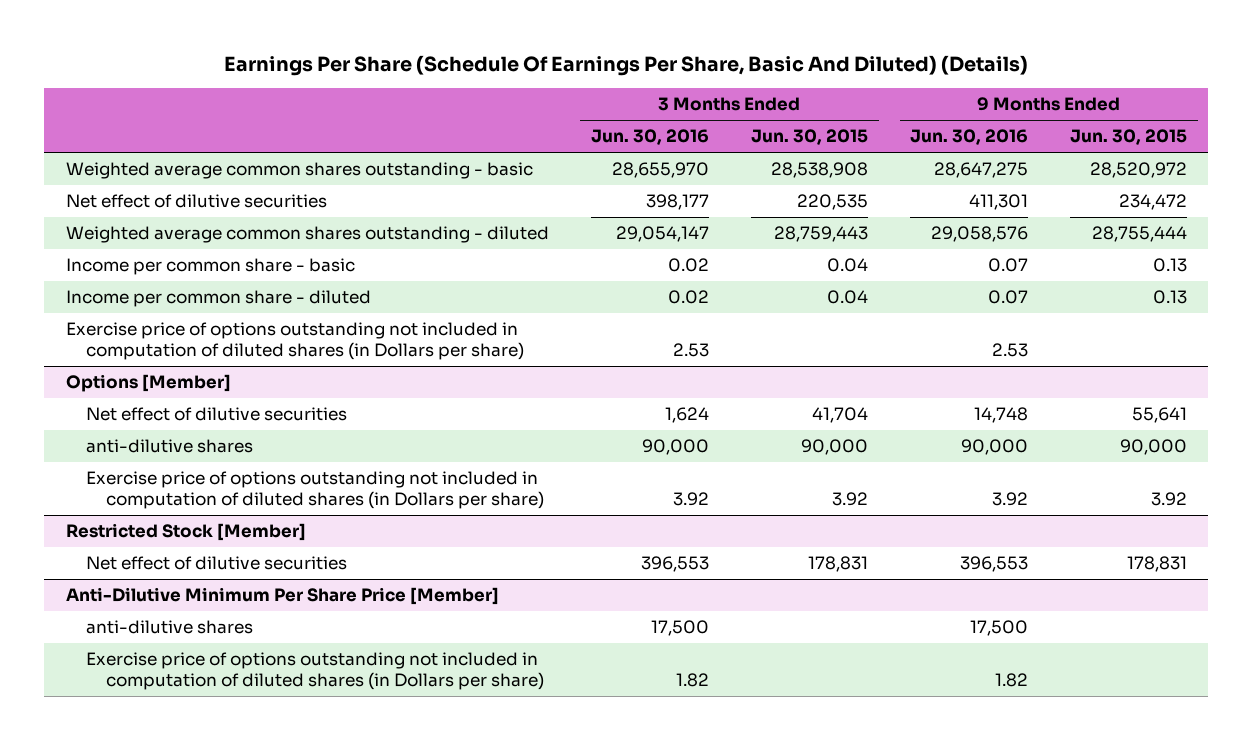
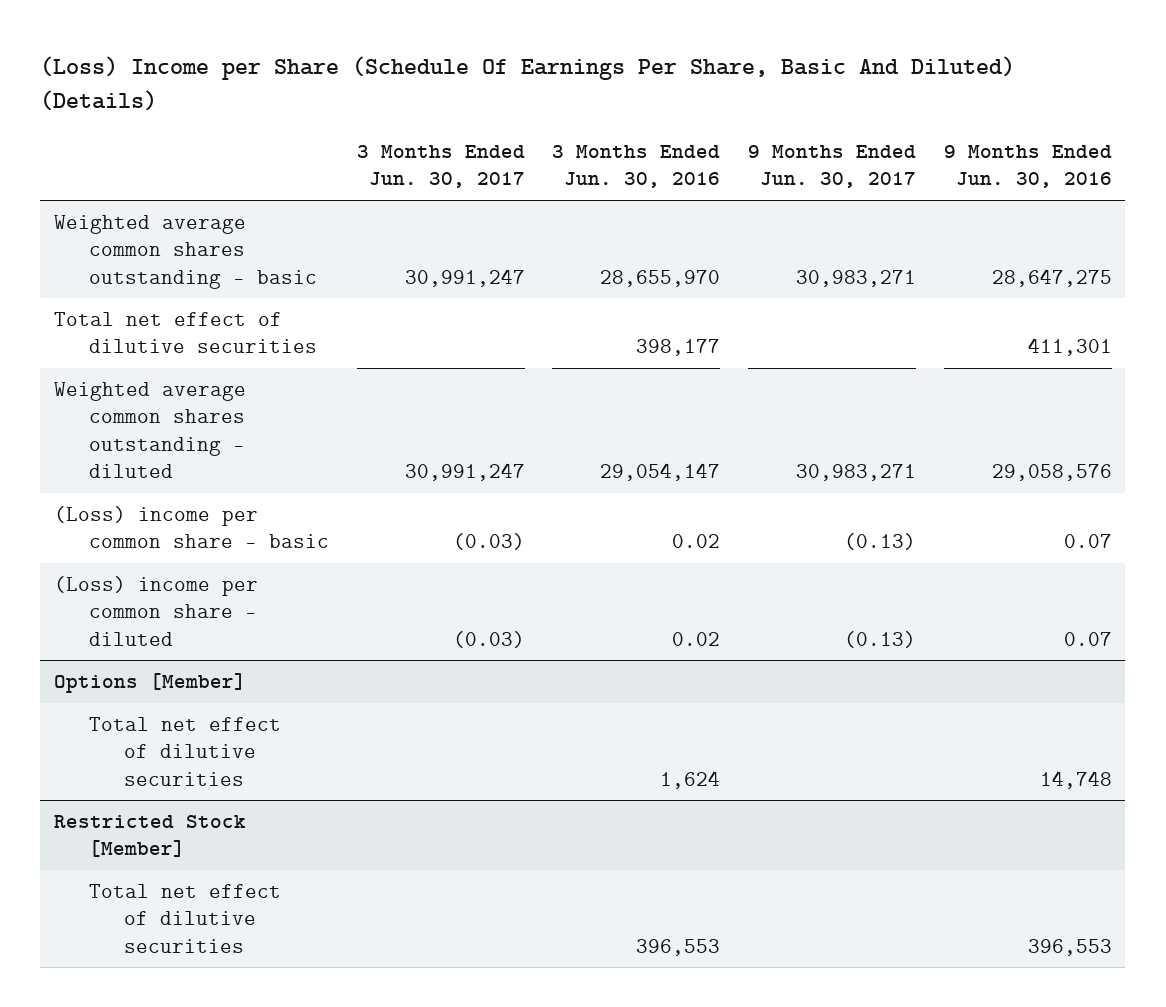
- Earnings Per Share (Schedule Of Earnings Per Share, Basic And Diluted) (Details)
+ (Loss) Income per Share (Schedule Of Earnings Per Share, Basic And Diluted) (Details)
- | 3 Months Ended Jun. 30, 2016 | 3 Months Ended Jun. 30, 2015 | 9 Months Ended Jun. 30, 2016 | 9 Months Ended Jun. 30, 2015
+ | 3 Months Ended Jun. 30, 2017 | 3 Months Ended Jun. 30, 2016 | 9 Months Ended Jun. 30, 2017 | 9 Months Ended Jun. 30, 2016
- Net effect of dilutive securities | 398,177 | 220,535 | 411,301 | 234,472
+ Total net effect of dilutive securities | | 398,177 | | 411,301
- Income per common share - basic | 0.02 | 0.04 | 0.07 | 0.13
- Income per common share - diluted | 0.02 | 0.04 | 0.07 | 0.13
- Exercise price of options outstanding not included in computation of diluted shares (in Dollars per share) | 2.53 | | 2.53 |
+ (Loss) income per common share - basic | (0.03) | 0.02 | (0.13) | 0.07
+ (Loss) income per common share - diluted | (0.03) | 0.02 | (0.13) | 0.07
@ Options [Member]
- Net effect of dilutive securities | 1,624 | 41,704 | 14,748 | 55,641
- anti-dilutive shares | 90,000 | 90,000 | 90,000 | 90,000
- Exercise price of options outstanding not included in computation of diluted shares (in Dollars per share) | 3.92 | 3.92 | 3.92 | 3.92
+ Total net effect of dilutive securities | | 1,624 | | 14,748
@ Restricted Stock [Member]
- Net effect of dilutive securities | 396,553 | 178,831 | 396,553 | 178,831
- Anti-Dilutive Minimum Per Share Price [Member]
- anti-dilutive shares | 17,500 | | 17,500 |
- Exercise price of options outstanding not included in computation of diluted shares (in Dollars per share) | 1.82 | | 1.82 |
@ Restricted Stock [Member]
+ Total net effect of dilutive securities | | 396,553 | | 396,553

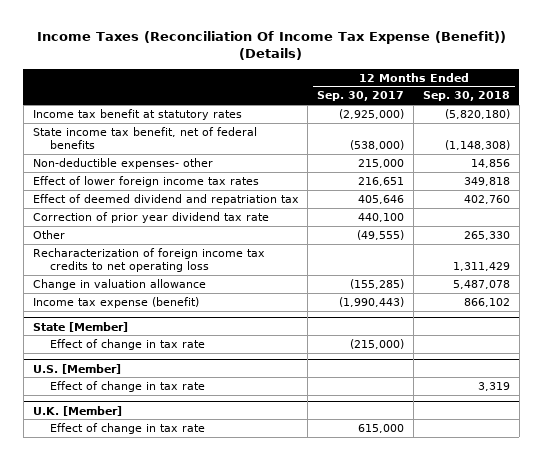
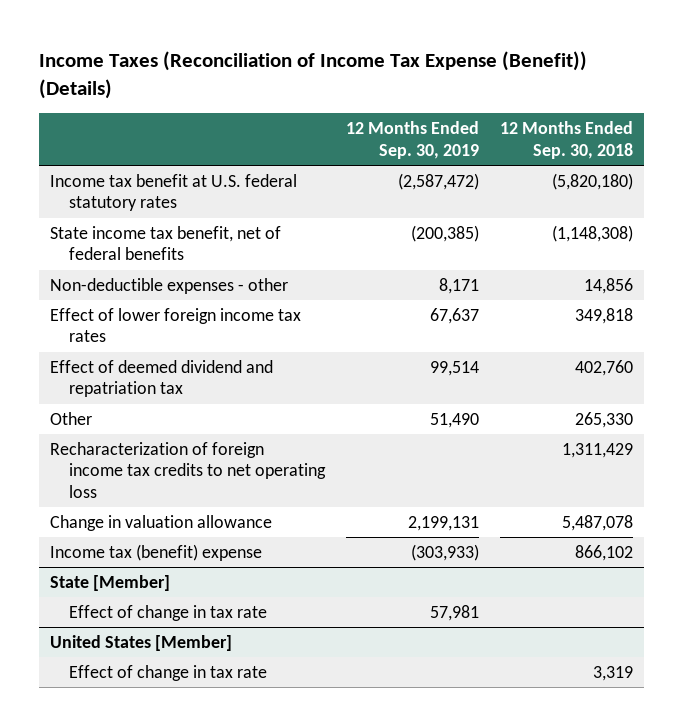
- Income Taxes (Reconciliation Of Income Tax Expense (Benefit)) (Details)
+ Income Taxes (Reconciliation of Income Tax Expense (Benefit)) (Details)
- | 12 Months Ended Sep. 30, 2017 | 12 Months Ended Sep. 30, 2018
+ | 12 Months Ended Sep. 30, 2019 | 12 Months Ended Sep. 30, 2018
- Income tax benefit at statutory rates | (2,925,000) | (5,820,180)
+ Income tax benefit at U.S. federal statutory rates | (2,587,472) | (5,820,180)
- Non-deductible expenses- other | 215,000 | 14,856
+ Non-deductible expenses - other | 8,171 | 14,856
- Correction of prior year dividend tax rate | 440,100 |
- Income tax expense (benefit) | (1,990,443) | 866,102
+ Income tax (benefit) expense | (303,933) | 866,102
- U.S. [Member]
+ United States [Member]
- U.K. [Member]
- Effect of change in tax rate | 615,000 |

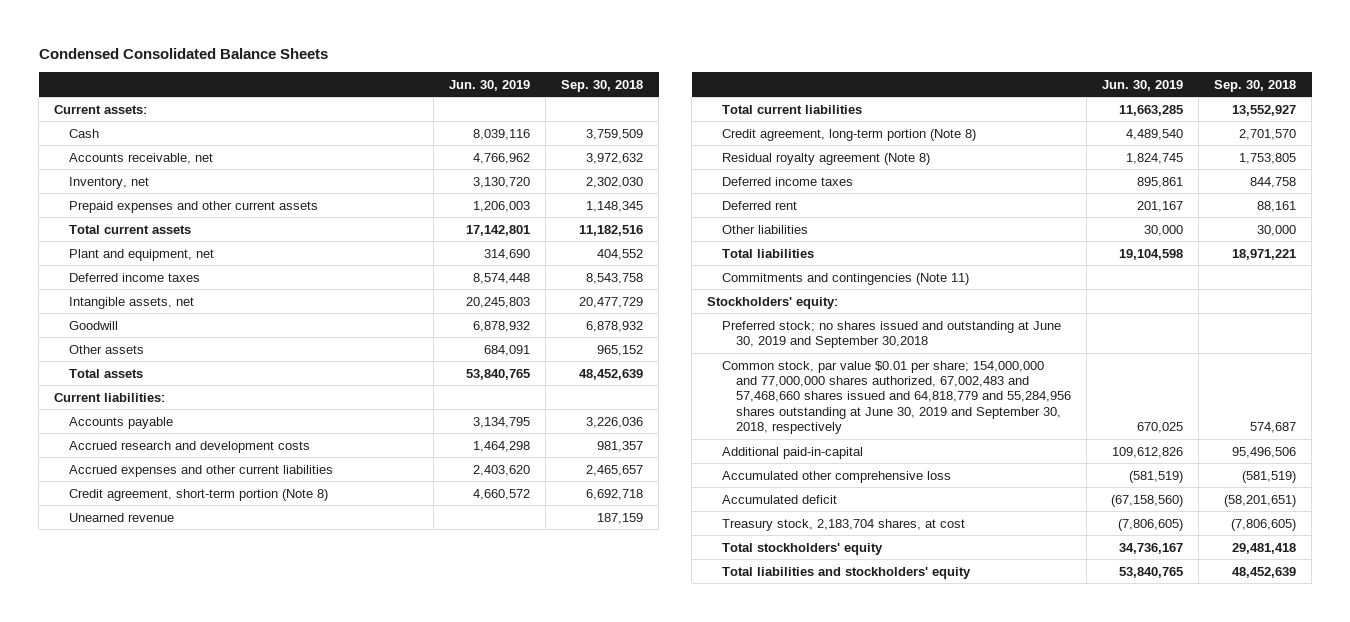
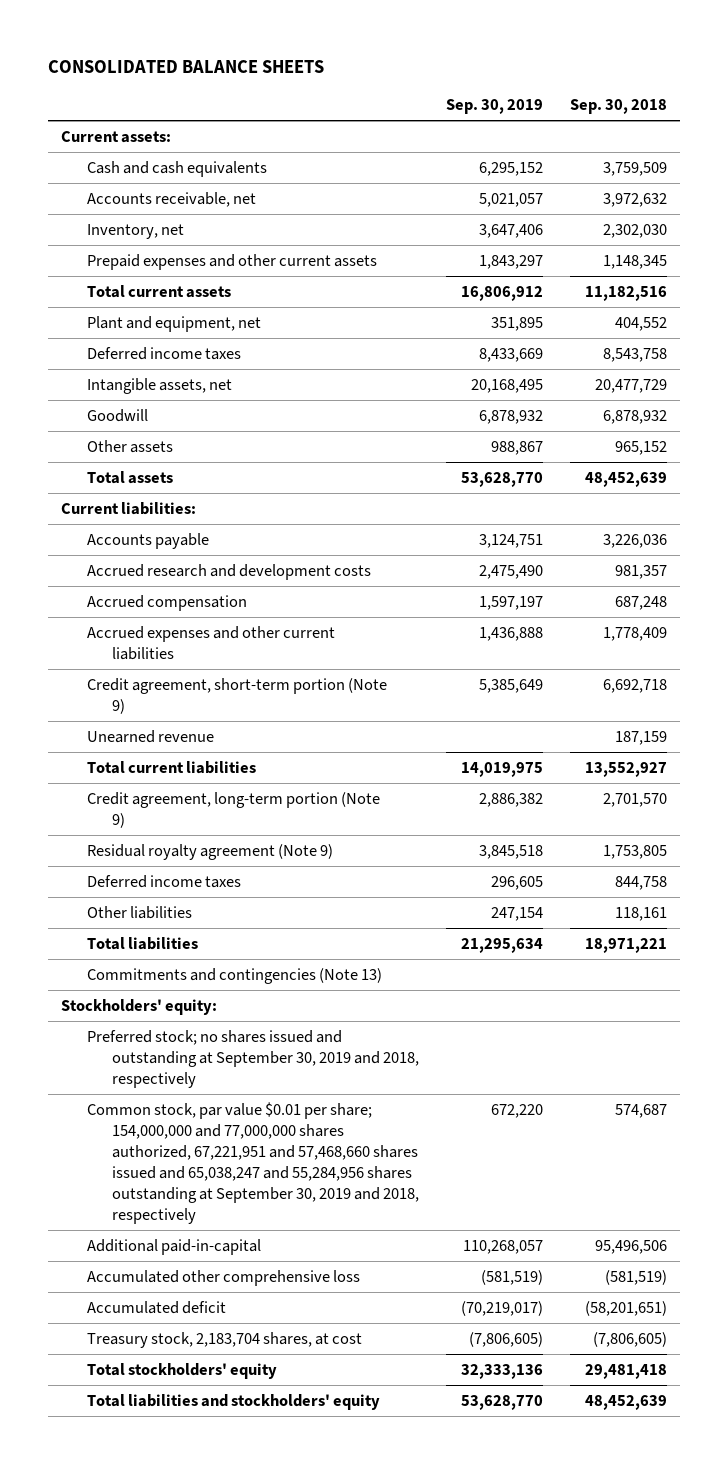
- Condensed Consolidated Balance Sheets
+ CONSOLIDATED BALANCE SHEETS
- | Jun. 30, 2019 | Sep. 30, 2018
+ | Sep. 30, 2019 | Sep. 30, 2018
- Cash | 8,039,116 | 3,759,509
+ Cash and cash equivalents | 6,295,152 | 3,759,509
- Accrued expenses and other current liabilities | 2,403,620 | 2,465,657
- Credit agreement, short-term portion (Note 8) | 4,660,572 | 6,692,718
+ Accrued compensation | 1,597,197 | 687,248
+ Accrued expenses and other current liabilities | 1,436,888 | 1,778,409
+ Credit agreement, short-term portion (Note 9) | 5,385,649 | 6,692,718
- Credit agreement, long-term portion (Note 8) | 4,489,540 | 2,701,570
- Residual royalty agreement (Note 8) | 1,824,745 | 1,753,805
+ Credit agreement, long-term portion (Note 9) | 2,886,382 | 2,701,570
+ Residual royalty agreement (Note 9) | 3,845,518 | 1,753,805
- Deferred rent | 201,167 | 88,161
- Other liabilities | 30,000 | 30,000
+ Other liabilities | 247,154 | 118,161
- Commitments and contingencies (Note 11)
+ Commitments and contingencies (Note 13)
- Preferred stock; no shares issued and outstanding at June 30, 2019 and September 30,2018
- Common stock, par value $0.01 per share; 154,000,000 and 77,000,000 shares authorized, 67,002,483 and 57,468,660 shares issued and 64,818,779 and 55,284,956 shares outstanding at June 30, 2019 and September 30, 2018, respectively | 670,025 | 574,687
+ Preferred stock; no shares issued and outstanding at September 30, 2019 and 2018, respectively
+ Common stock, par value $0.01 per share; 154,000,000 and 77,000,000 shares authorized, 67,221,951 and 57,468,660 shares issued and 65,038,247 and 55,284,956 shares outstanding at September 30, 2019 and 2018, respectively | 672,220 | 574,687

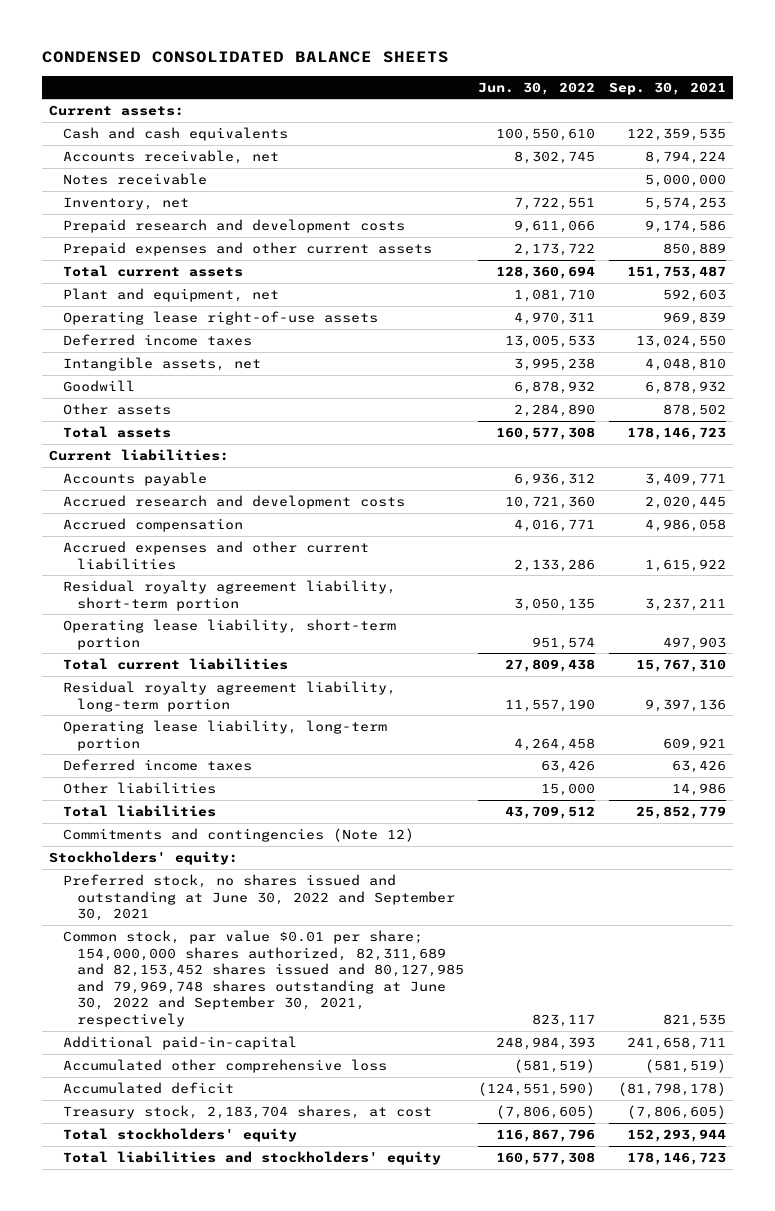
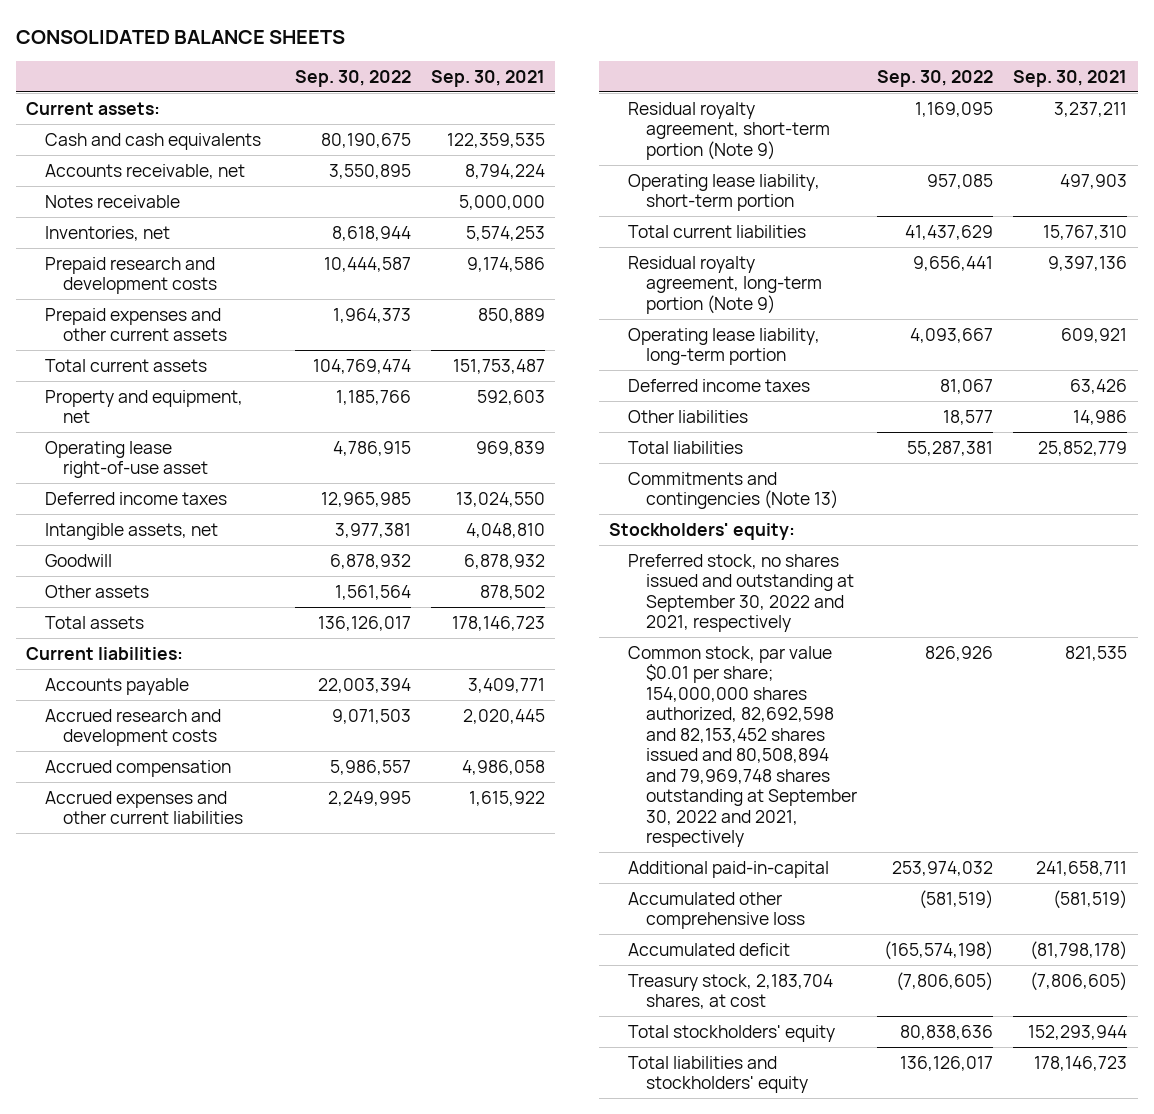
- CONDENSED CONSOLIDATED BALANCE SHEETS
+ CONSOLIDATED BALANCE SHEETS
- | Jun. 30, 2022 | Sep. 30, 2021
+ | Sep. 30, 2022 | Sep. 30, 2021
- Inventory, net | 7,722,551 | 5,574,253
+ Inventories, net | 8,618,944 | 5,574,253
- Plant and equipment, net | 1,081,710 | 592,603
- Operating lease right-of-use assets | 4,970,311 | 969,839
+ Property and equipment, net | 1,185,766 | 592,603
+ Operating lease right-of-use asset | 4,786,915 | 969,839
- Residual royalty agreement liability, short-term portion | 3,050,135 | 3,237,211
+ Residual royalty agreement, short-term portion (Note 9) | 1,169,095 | 3,237,211
- Residual royalty agreement liability, long-term portion | 11,557,190 | 9,397,136
+ Residual royalty agreement, long-term portion (Note 9) | 9,656,441 | 9,397,136
- Commitments and contingencies (Note 12)
+ Commitments and contingencies (Note 13)
- Preferred stock, no shares issued and outstanding at June 30, 2022 and September 30, 2021
- Common stock, par value $0.01 per share; 154,000,000 shares authorized, 82,311,689 and 82,153,452 shares issued and 80,127,985 and 79,969,748 shares outstanding at June 30, 2022 and September 30, 2021, respectively | 823,117 | 821,535
+ Preferred stock, no shares issued and outstanding at September 30, 2022 and 2021, respectively
+ Common stock, par value $0.01 per share; 154,000,000 shares authorized, 82,692,598 and 82,153,452 shares issued and 80,508,894 and 79,969,748 shares outstanding at September 30, 2022 and 2021, respectively | 826,926 | 821,535

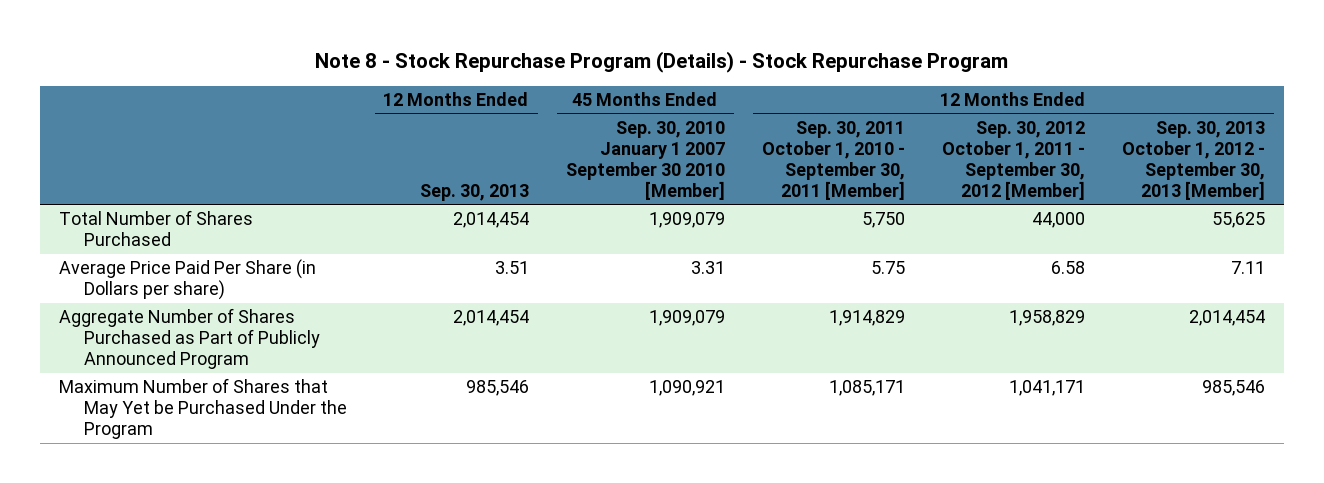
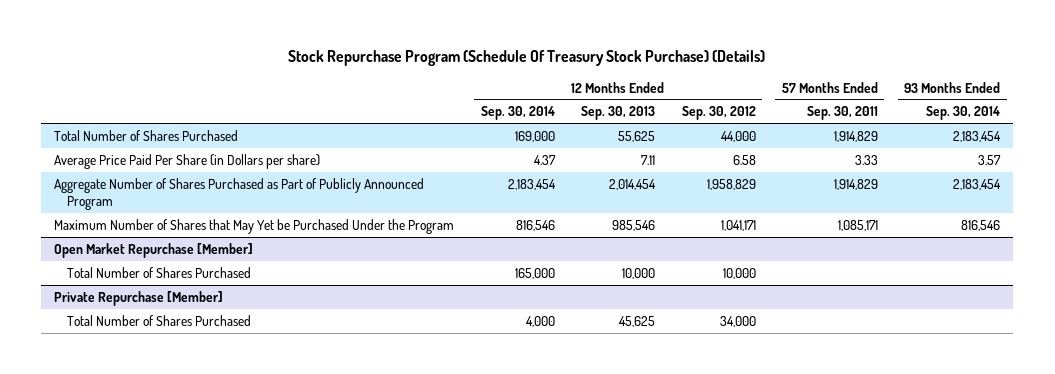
- Note 8 - Stock Repurchase Program (Details) - Stock Repurchase Program
+ Stock Repurchase Program (Schedule Of Treasury Stock Purchase) (Details)
- | 12 Months Ended Sep. 30, 2013 | 45 Months Ended Sep. 30, 2010 January 1 2007 September 30 2010 [Member] | 12 Months Ended Sep. 30, 2011 October 1, 2010 - September 30, 2011 [Member] | 12 Months Ended Sep. 30, 2012 October 1, 2011 - September 30, 2012 [Member] | 12 Months Ended Sep. 30, 2013 October 1, 2012 - September 30, 2013 [Member]
+ | 12 Months Ended Sep. 30, 2014 | 12 Months Ended Sep. 30, 2013 | 12 Months Ended Sep. 30, 2012 | 57 Months Ended Sep. 30, 2011 | 93 Months Ended Sep. 30, 2014
- Total Number of Shares Purchased | 2,014,454 | 1,909,079 | 5,750 | 44,000 | 55,625
- Average Price Paid Per Share (in Dollars per share) | 3.51 | 3.31 | 5.75 | 6.58 | 7.11
+ Total Number of Shares Purchased | 169,000 | 55,625 | 44,000 | 1,914,829 | 2,183,454
+ Average Price Paid Per Share (in Dollars per share) | 4.37 | 7.11 | 6.58 | 3.33 | 3.57
+ Open Market Repurchase [Member]
+ Total Number of Shares Purchased | 165,000 | 10,000 | 10,000 | |
+ Private Repurchase [Member]
+ Total Number of Shares Purchased | 4,000 | 45,625 | 34,000 | |

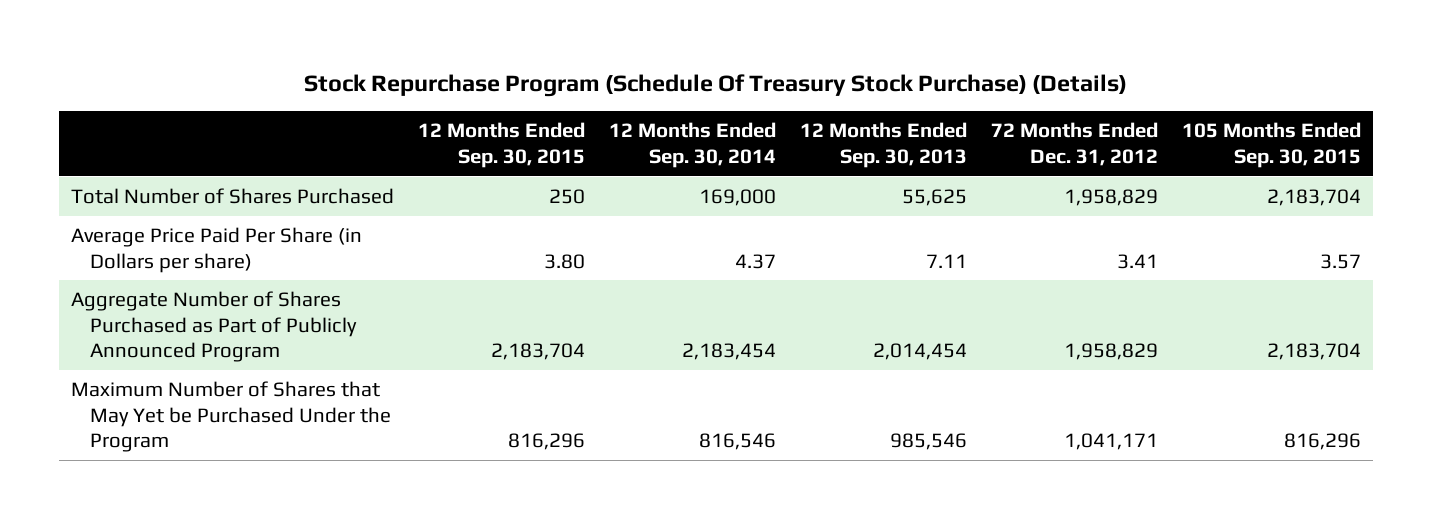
- | 12 Months Ended Sep. 30, 2014 | 12 Months Ended Sep. 30, 2013 | 12 Months Ended Sep. 30, 2012 | 57 Months Ended Sep. 30, 2011 | 93 Months Ended Sep. 30, 2014
+ | 12 Months Ended Sep. 30, 2015 | 12 Months Ended Sep. 30, 2014 | 12 Months Ended Sep. 30, 2013 | 72 Months Ended Dec. 31, 2012 | 105 Months Ended Sep. 30, 2015
- Open Market Repurchase [Member]
- Total Number of Shares Purchased | 165,000 | 10,000 | 10,000 | |
- Private Repurchase [Member]
- Total Number of Shares Purchased | 4,000 | 45,625 | 34,000 | |

